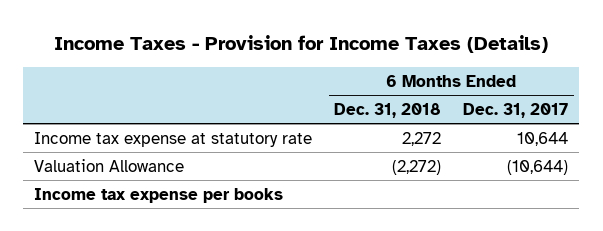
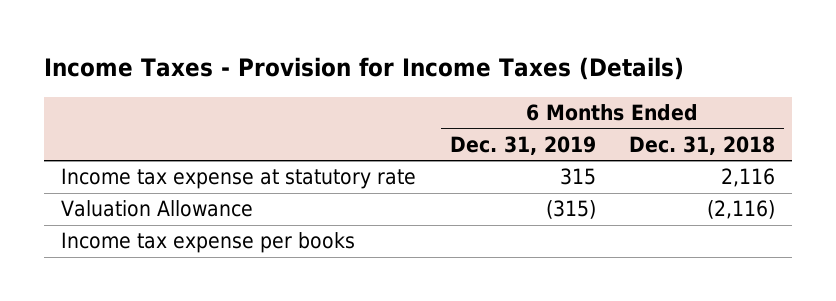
- | 6 Months Ended Dec. 31, 2018 | 6 Months Ended Dec. 31, 2017
+ | 6 Months Ended Dec. 31, 2019 | 6 Months Ended Dec. 31, 2018
- Income tax expense at statutory rate | 2,272 | 10,644
- Valuation Allowance | (2,272) | (10,644)
+ Income tax expense at statutory rate | 315 | 2,116
+ Valuation Allowance | (315) | (2,116)

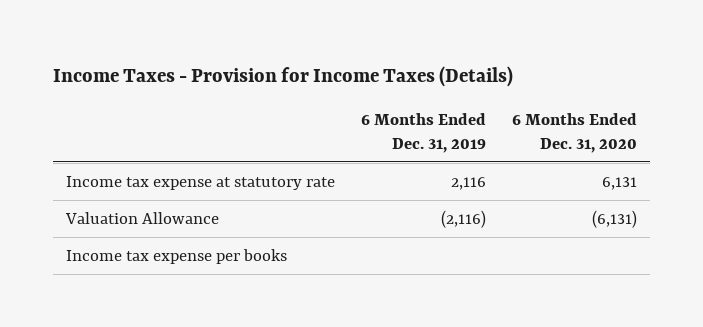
- | 6 Months Ended Dec. 31, 2019 | 6 Months Ended Dec. 31, 2018
+ | 6 Months Ended Dec. 31, 2019 | 6 Months Ended Dec. 31, 2020
- Income tax expense at statutory rate | 315 | 2,116
- Valuation Allowance | (315) | (2,116)
+ Income tax expense at statutory rate | 2,116 | 6,131
+ Valuation Allowance | (2,116) | (6,131)

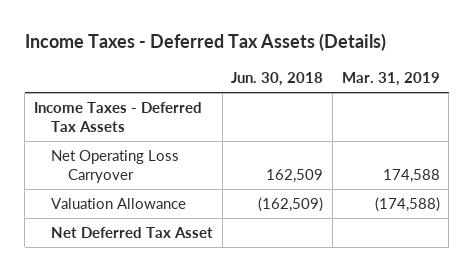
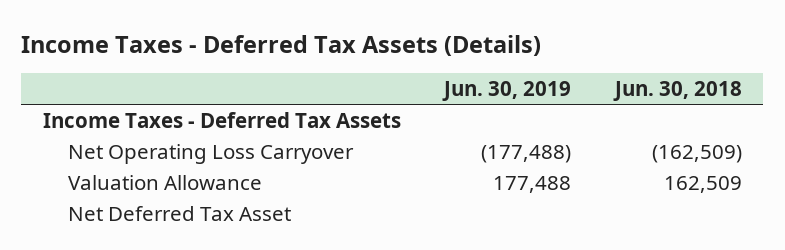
- | Jun. 30, 2018 | Mar. 31, 2019
+ | Jun. 30, 2019 | Jun. 30, 2018
- Net Operating Loss Carryover | 162,509 | 174,588
- Valuation Allowance | (162,509) | (174,588)
+ Net Operating Loss Carryover | (177,488) | (162,509)
+ Valuation Allowance | 177,488 | 162,509

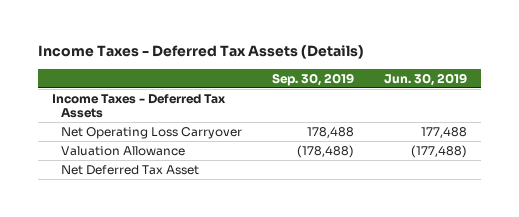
- | Jun. 30, 2019 | Jun. 30, 2018
+ | Sep. 30, 2019 | Jun. 30, 2019
- Net Operating Loss Carryover | (177,488) | (162,509)
- Valuation Allowance | 177,488 | 162,509
+ Net Operating Loss Carryover | 178,488 | 177,488
+ Valuation Allowance | (178,488) | (177,488)

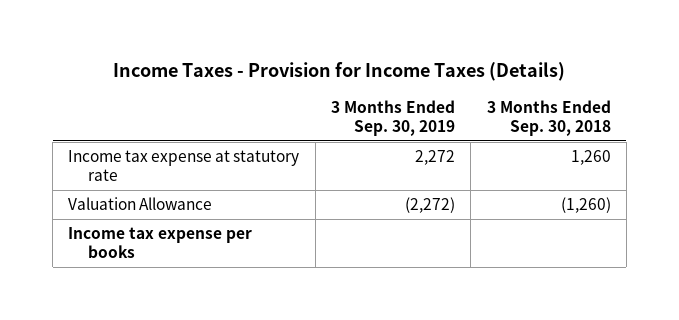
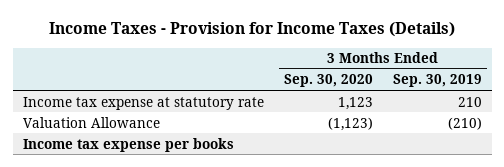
- | 3 Months Ended Sep. 30, 2019 | 3 Months Ended Sep. 30, 2018
+ | 3 Months Ended Sep. 30, 2020 | 3 Months Ended Sep. 30, 2019
- Income tax expense at statutory rate | 2,272 | 1,260
- Valuation Allowance | (2,272) | (1,260)
+ Income tax expense at statutory rate | 1,123 | 210
+ Valuation Allowance | (1,123) | (210)

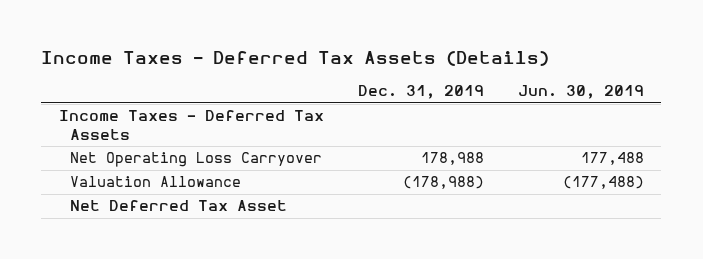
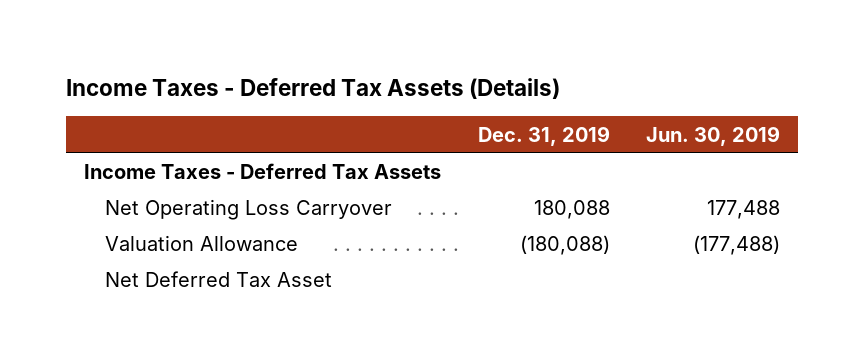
- Net Operating Loss Carryover | 178,988 | 177,488
- Valuation Allowance | (178,988) | (177,488)
+ Net Operating Loss Carryover | 180,088 | 177,488
+ Valuation Allowance | (180,088) | (177,488)

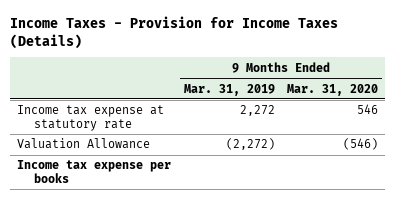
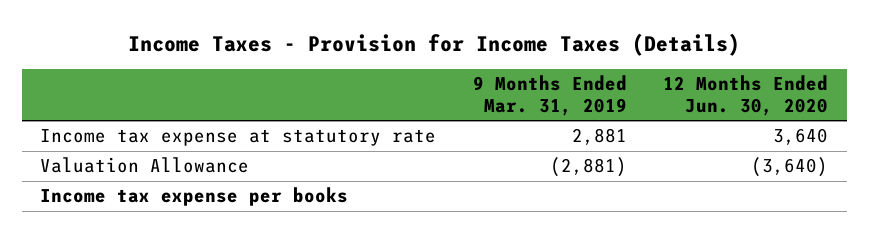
- | 9 Months Ended Mar. 31, 2019 | 9 Months Ended Mar. 31, 2020
+ | 9 Months Ended Mar. 31, 2019 | 12 Months Ended Jun. 30, 2020
- Income tax expense at statutory rate | 2,272 | 546
- Valuation Allowance | (2,272) | (546)
+ Income tax expense at statutory rate | 2,881 | 3,640
+ Valuation Allowance | (2,881) | (3,640)

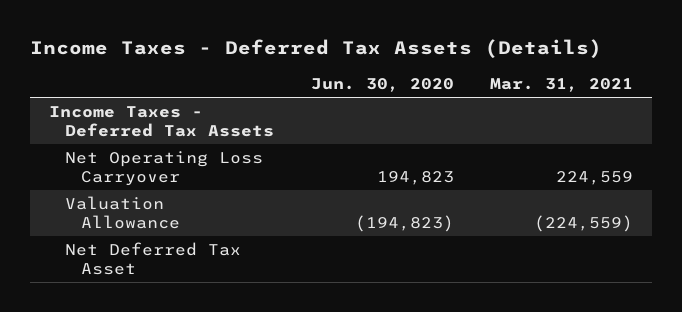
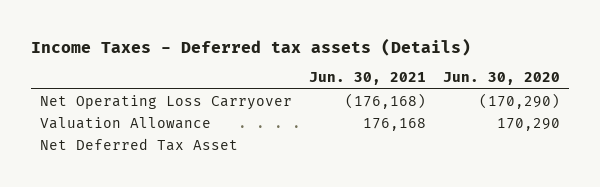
- Income Taxes - Deferred Tax Assets (Details)
+ Income Taxes - Deferred tax assets (Details)
- | Jun. 30, 2020 | Mar. 31, 2021
+ | Jun. 30, 2021 | Jun. 30, 2020
- Income Taxes - Deferred Tax Assets
- Net Operating Loss Carryover | 194,823 | 224,559
- Valuation Allowance | (194,823) | (224,559)
+ Net Operating Loss Carryover | (176,168) | (170,290)
+ Valuation Allowance | 176,168 | 170,290

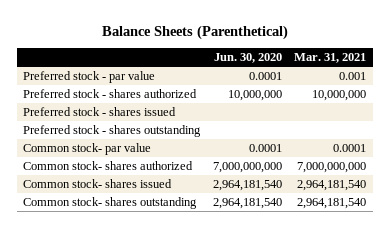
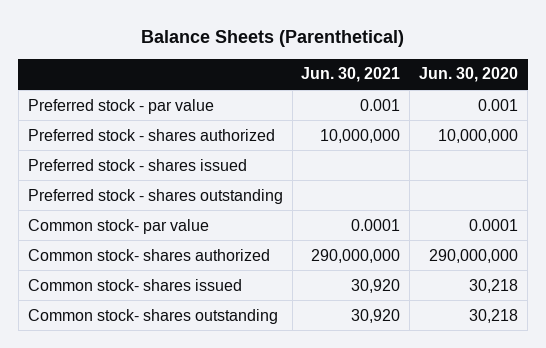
- | Jun. 30, 2020 | Mar. 31, 2021
+ | Jun. 30, 2021 | Jun. 30, 2020
- Preferred stock - par value | 0.0001 | 0.001
+ Preferred stock - par value | 0.001 | 0.001
- Common stock- shares authorized | 7,000,000,000 | 7,000,000,000
- Common stock- shares issued | 2,964,181,540 | 2,964,181,540
- Common stock- shares outstanding | 2,964,181,540 | 2,964,181,540
+ Common stock- shares authorized | 290,000,000 | 290,000,000
+ Common stock- shares issued | 30,920 | 30,218
+ Common stock- shares outstanding | 30,920 | 30,218

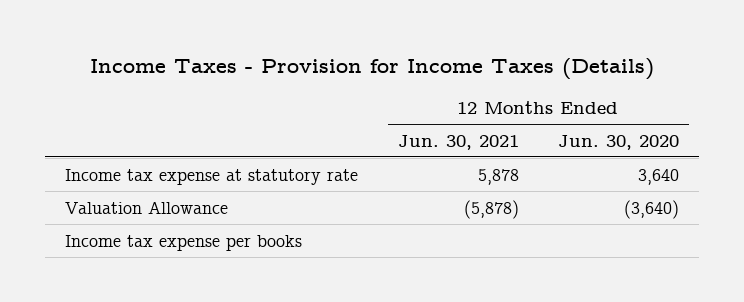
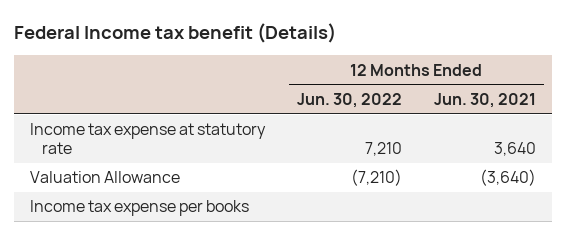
- Income Taxes - Provision for Income Taxes (Details)
+ Federal Income tax benefit (Details)
- | 12 Months Ended Jun. 30, 2021 | 12 Months Ended Jun. 30, 2020
+ | 12 Months Ended Jun. 30, 2022 | 12 Months Ended Jun. 30, 2021
- Income tax expense at statutory rate | 5,878 | 3,640
- Valuation Allowance | (5,878) | (3,640)
+ Income tax expense at statutory rate | 7,210 | 3,640
+ Valuation Allowance | (7,210) | (3,640)

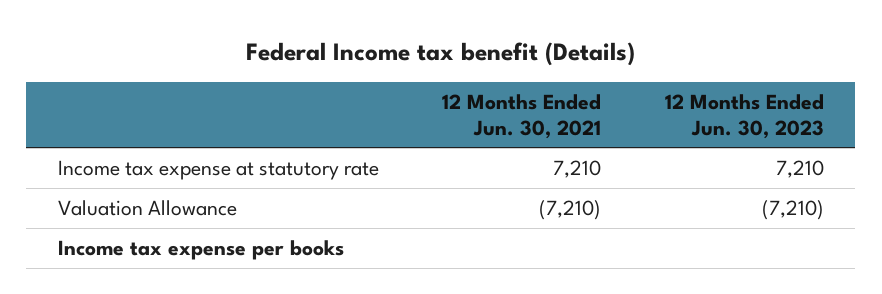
- | 12 Months Ended Jun. 30, 2022 | 12 Months Ended Jun. 30, 2021
+ | 12 Months Ended Jun. 30, 2021 | 12 Months Ended Jun. 30, 2023
- Income tax expense at statutory rate | 7,210 | 3,640
- Valuation Allowance | (7,210) | (3,640)
+ Income tax expense at statutory rate | 7,210 | 7,210
+ Valuation Allowance | (7,210) | (7,210)

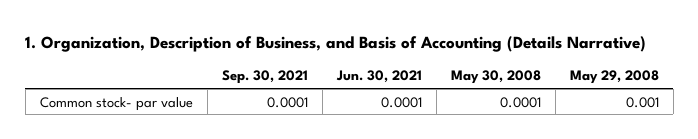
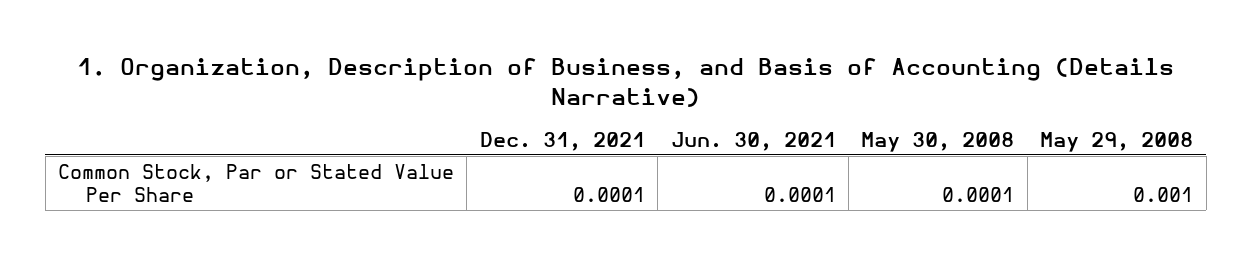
- | Sep. 30, 2021 | Jun. 30, 2021 | May 30, 2008 | May 29, 2008
+ | Dec. 31, 2021 | Jun. 30, 2021 | May 30, 2008 | May 29, 2008
- Common stock- par value | 0.0001 | 0.0001 | 0.0001 | 0.001
+ Common Stock, Par or Stated Value Per Share | 0.0001 | 0.0001 | 0.0001 | 0.001

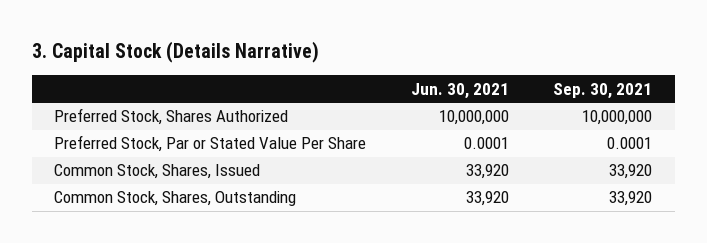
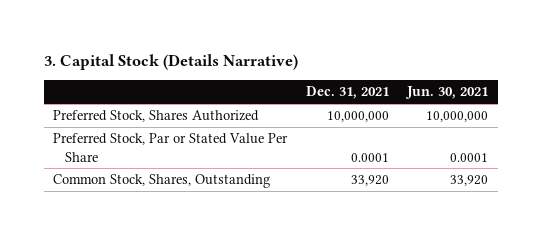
- | Jun. 30, 2021 | Sep. 30, 2021
+ | Dec. 31, 2021 | Jun. 30, 2021
- Common Stock, Shares, Issued | 33,920 | 33,920

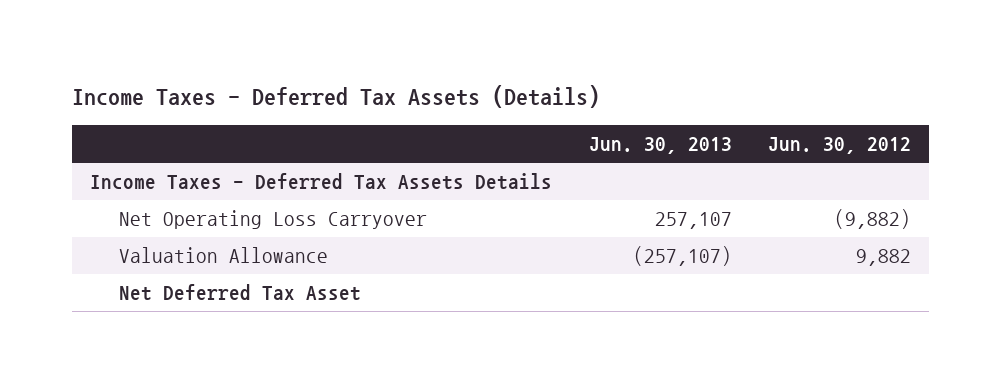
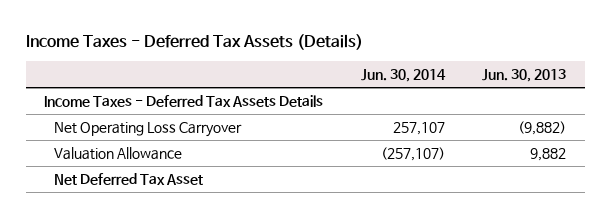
- | Jun. 30, 2013 | Jun. 30, 2012
+ | Jun. 30, 2014 | Jun. 30, 2013
- Net Operating Loss Carryover | 257,107 | (9,882)
- Valuation Allowance | (257,107) | 9,882
+ Net Operating Loss Carryover | 257,107 | (9,882)
+ Valuation Allowance | (257,107) | 9,882

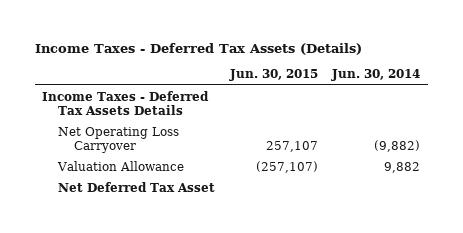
- | Jun. 30, 2014 | Jun. 30, 2013
+ | Jun. 30, 2015 | Jun. 30, 2014
- Net Operating Loss Carryover | 257,107 | (9,882)
- Valuation Allowance | (257,107) | 9,882
+ Net Operating Loss Carryover | 257,107 | (9,882)
+ Valuation Allowance | (257,107) | 9,882

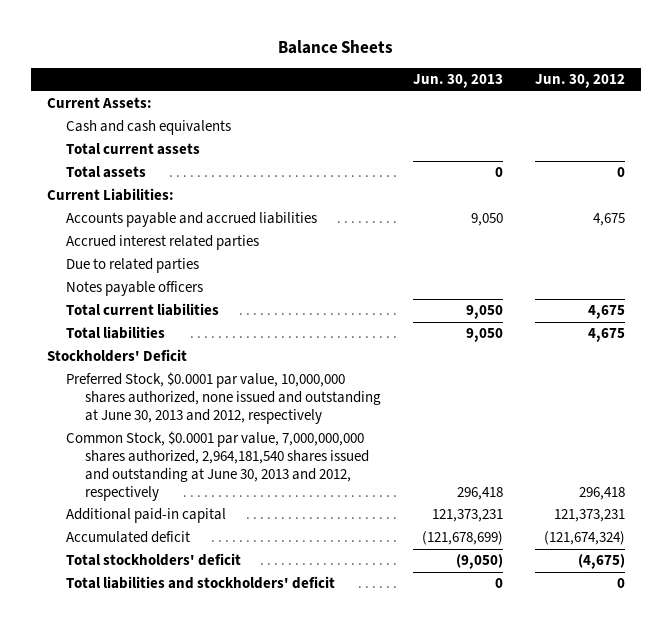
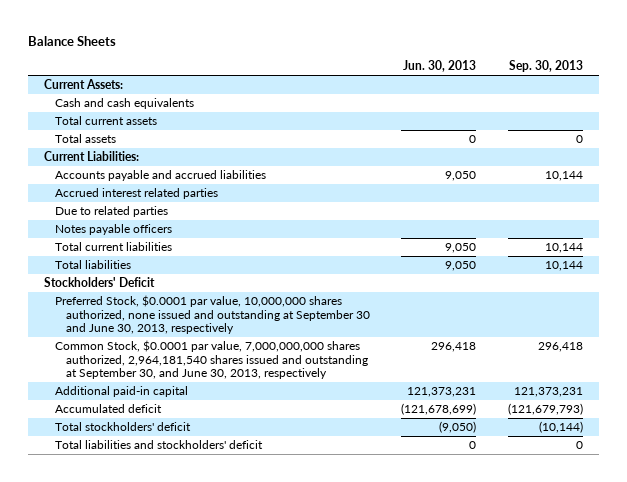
- | Jun. 30, 2013 | Jun. 30, 2012
+ | Jun. 30, 2013 | Sep. 30, 2013
- Preferred Stock, $0.0001 par value, 10,000,000 shares authorized, none issued and outstanding at June 30, 2013 and 2012, respectively
- Common Stock, $0.0001 par value, 7,000,000,000 shares authorized, 2,964,181,540 shares issued and outstanding at June 30, 2013 and 2012, respectively | 296,418 | 296,418
+ Preferred Stock, $0.0001 par value, 10,000,000 shares authorized, none issued and outstanding at September 30 and June 30, 2013, respectively
+ Common Stock, $0.0001 par value, 7,000,000,000 shares authorized, 2,964,181,540 shares issued and outstanding at September 30, and June 30, 2013, respectively | 296,418 | 296,418

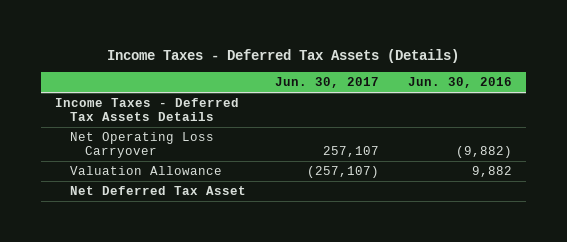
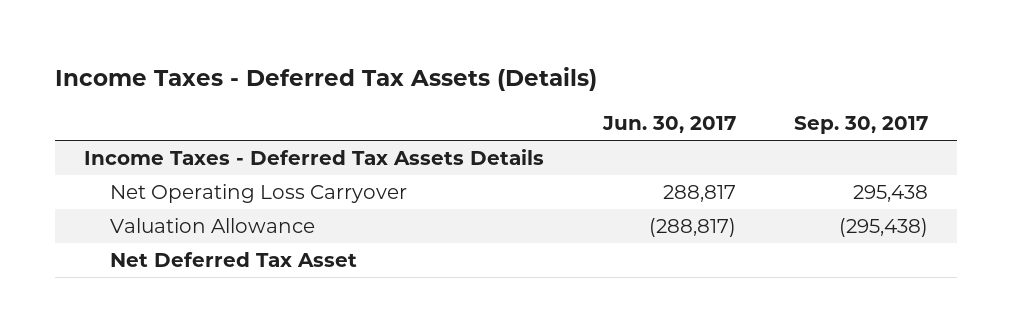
- | Jun. 30, 2017 | Jun. 30, 2016
+ | Jun. 30, 2017 | Sep. 30, 2017
- Net Operating Loss Carryover | 257,107 | (9,882)
- Valuation Allowance | (257,107) | 9,882
+ Net Operating Loss Carryover | 288,817 | 295,438
+ Valuation Allowance | (288,817) | (295,438)

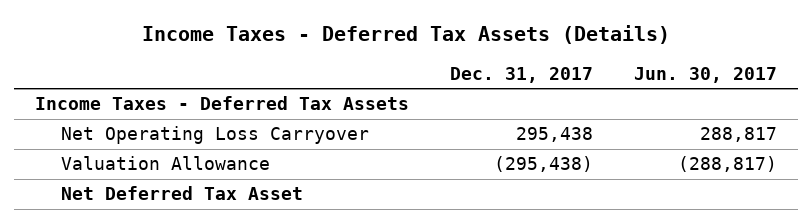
- | Jun. 30, 2017 | Sep. 30, 2017
+ | Dec. 31, 2017 | Jun. 30, 2017
- Income Taxes - Deferred Tax Assets Details
+ Income Taxes - Deferred Tax Assets

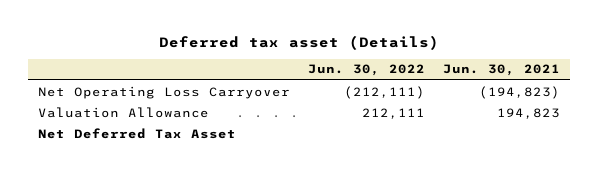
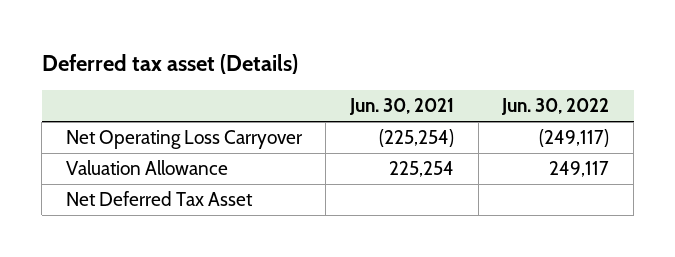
- | Jun. 30, 2022 | Jun. 30, 2021
+ | Jun. 30, 2021 | Jun. 30, 2022
- Net Operating Loss Carryover | (212,111) | (194,823)
- Valuation Allowance | 212,111 | 194,823
+ Net Operating Loss Carryover | (225,254) | (249,117)
+ Valuation Allowance | 225,254 | 249,117

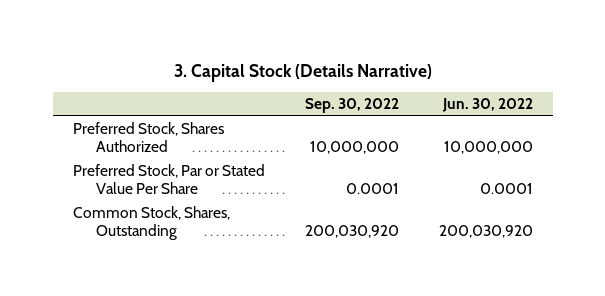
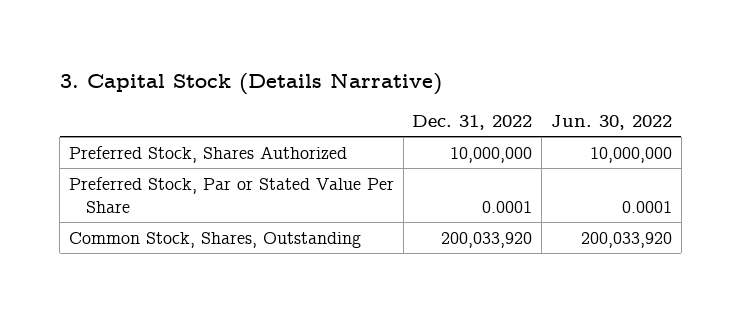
- | Sep. 30, 2022 | Jun. 30, 2022
+ | Dec. 31, 2022 | Jun. 30, 2022
- Common Stock, Shares, Outstanding | 200,030,920 | 200,030,920
+ Common Stock, Shares, Outstanding | 200,033,920 | 200,033,920

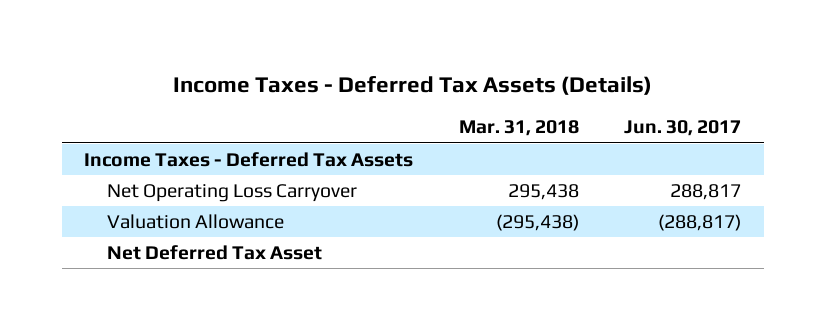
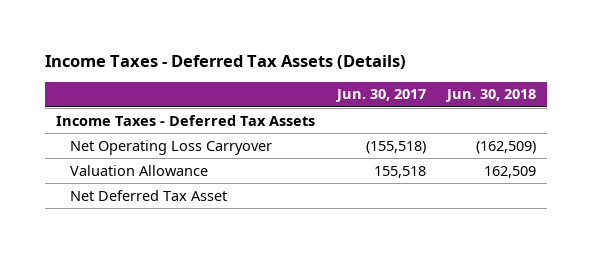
- | Mar. 31, 2018 | Jun. 30, 2017
+ | Jun. 30, 2017 | Jun. 30, 2018
- Net Operating Loss Carryover | 295,438 | 288,817
- Valuation Allowance | (295,438) | (288,817)
+ Net Operating Loss Carryover | (155,518) | (162,509)
+ Valuation Allowance | 155,518 | 162,509

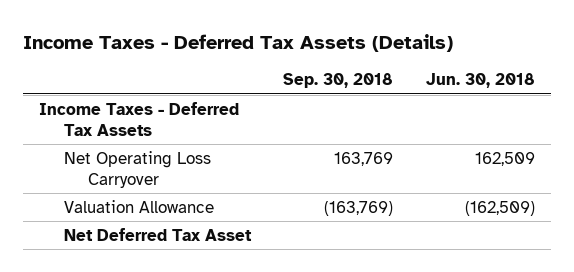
- | Jun. 30, 2017 | Jun. 30, 2018
+ | Sep. 30, 2018 | Jun. 30, 2018
- Net Operating Loss Carryover | (155,518) | (162,509)
- Valuation Allowance | 155,518 | 162,509
+ Net Operating Loss Carryover | 163,769 | 162,509
+ Valuation Allowance | (163,769) | (162,509)

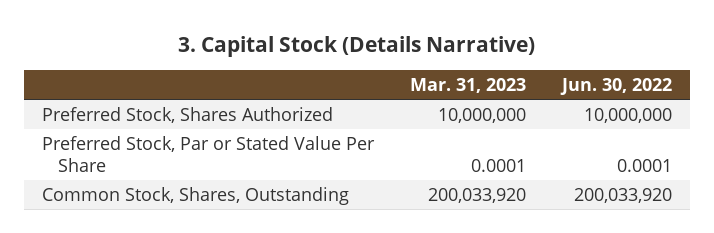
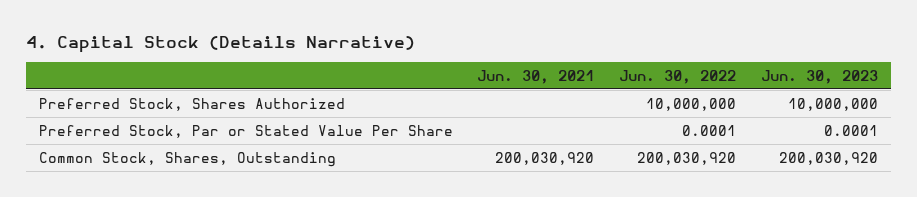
- 3. Capital Stock (Details Narrative)
+ 4. Capital Stock (Details Narrative)
- | Mar. 31, 2023 | Jun. 30, 2022
+ | Jun. 30, 2021 | Jun. 30, 2022 | Jun. 30, 2023
- Common Stock, Shares, Outstanding | 200,033,920 | 200,033,920
+ Common Stock, Shares, Outstanding | 200,030,920 | 200,030,920 | 200,030,920

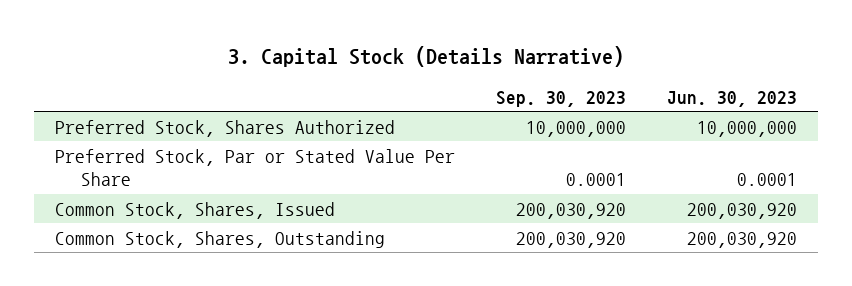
- 4. Capital Stock (Details Narrative)
+ 3. Capital Stock (Details Narrative)
- | Jun. 30, 2021 | Jun. 30, 2022 | Jun. 30, 2023
+ | Sep. 30, 2023 | Jun. 30, 2023
+ Common Stock, Shares, Issued | 200,030,920 | 200,030,920

